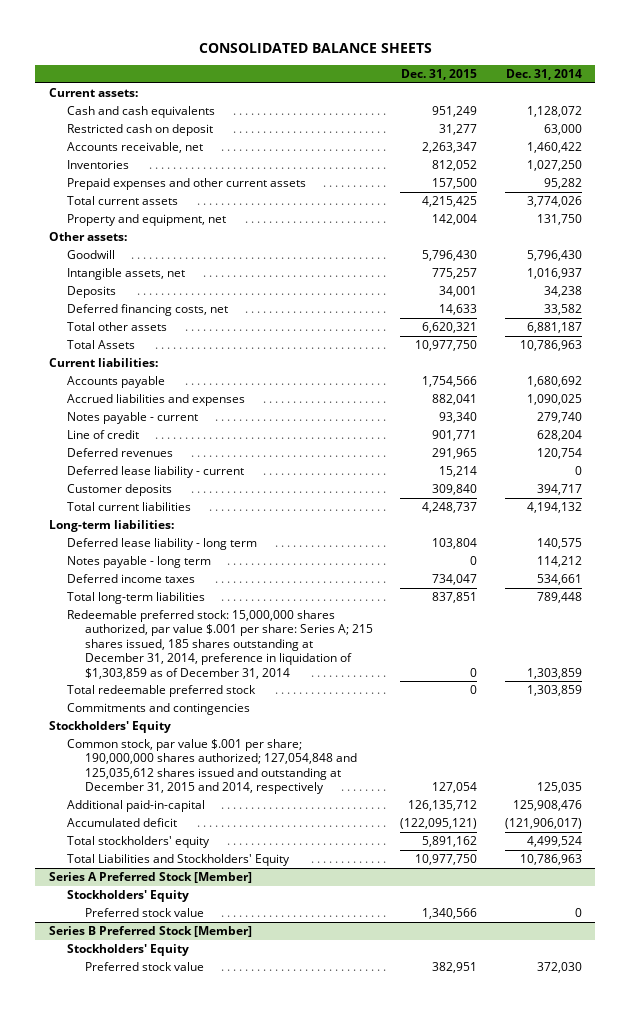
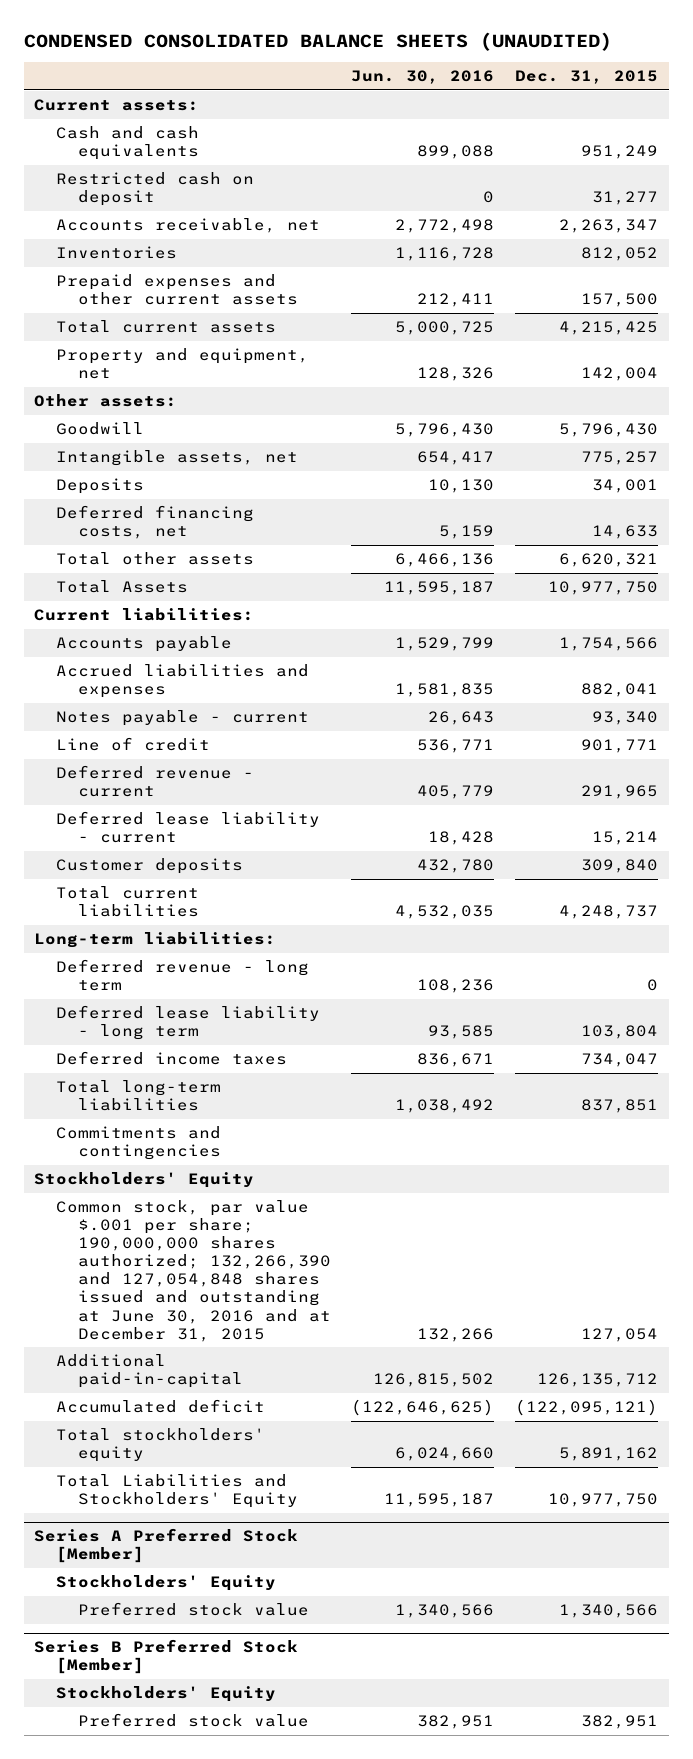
- CONSOLIDATED BALANCE SHEETS
+ CONDENSED CONSOLIDATED BALANCE SHEETS (UNAUDITED)
- | Dec. 31, 2015 | Dec. 31, 2014
+ | Jun. 30, 2016 | Dec. 31, 2015
- Deferred revenues | 291,965 | 120,754
+ Deferred revenue - current | 405,779 | 291,965
+ Deferred revenue - long term | 108,236 | 0
- Notes payable - long term | 0 | 114,212
- Redeemable preferred stock: 15,000,000 shares authorized, par value $.001 per share: Series A; 215 shares issued, 185 shares outstanding at December 31, 2014, preference in liquidation of $1,303,859 as of December 31, 2014 | 0 | 1,303,859
- Total redeemable preferred stock | 0 | 1,303,859
- Common stock, par value $.001 per share; 190,000,000 shares authorized; 127,054,848 and 125,035,612 shares issued and outstanding at December 31, 2015 and 2014, respectively | 127,054 | 125,035
+ Common stock, par value $.001 per share; 190,000,000 shares authorized; 132,266,390 and 127,054,848 shares issued and outstanding at June 30, 2016 and at December 31, 2015 | 132,266 | 127,054

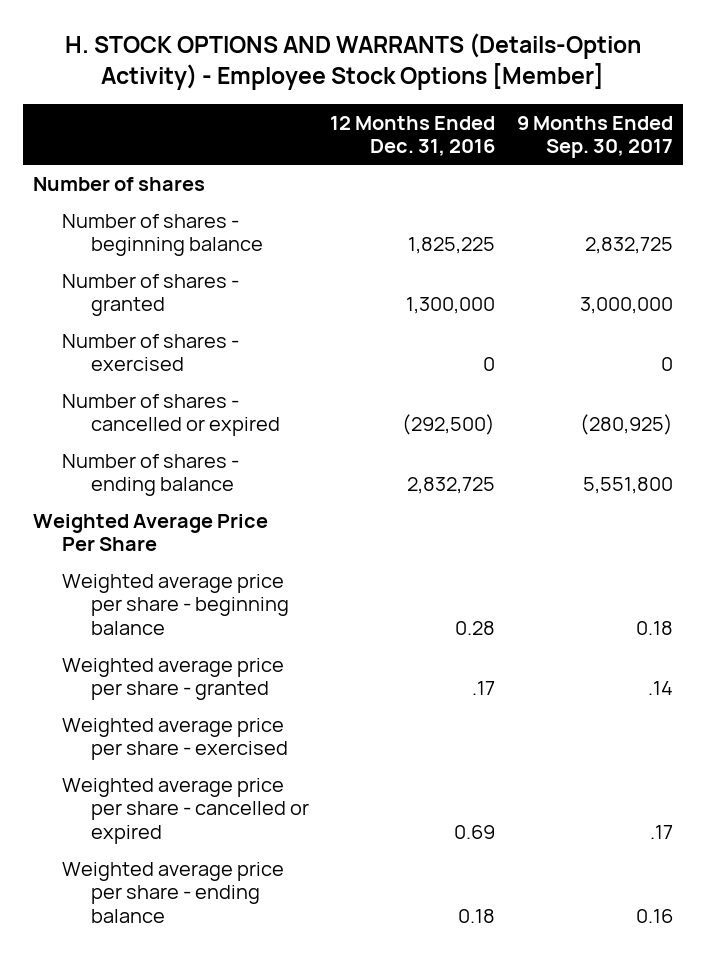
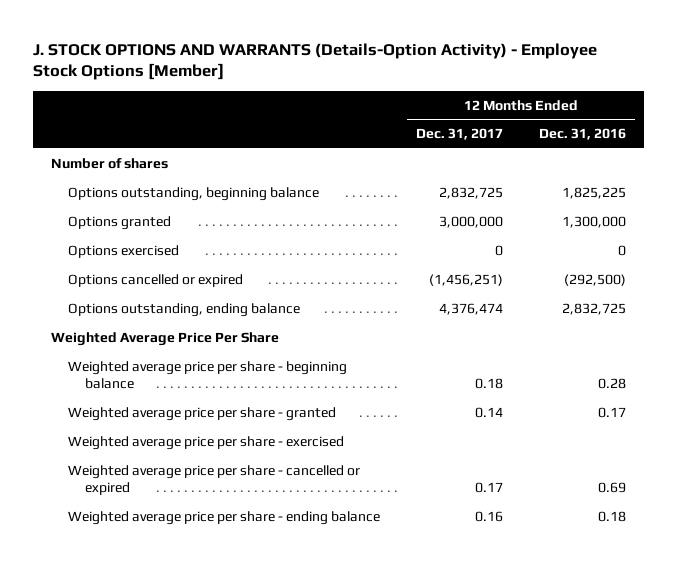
- H. STOCK OPTIONS AND WARRANTS (Details-Option Activity) - Employee Stock Options [Member]
+ J. STOCK OPTIONS AND WARRANTS (Details-Option Activity) - Employee Stock Options [Member]
- | 12 Months Ended Dec. 31, 2016 | 9 Months Ended Sep. 30, 2017
+ | 12 Months Ended Dec. 31, 2017 | 12 Months Ended Dec. 31, 2016
- Number of shares - beginning balance | 1,825,225 | 2,832,725
- Number of shares - granted | 1,300,000 | 3,000,000
- Number of shares - exercised | 0 | 0
- Number of shares - cancelled or expired | (292,500) | (280,925)
- Number of shares - ending balance | 2,832,725 | 5,551,800
+ Options outstanding, beginning balance | 2,832,725 | 1,825,225
+ Options granted | 3,000,000 | 1,300,000
+ Options exercised | 0 | 0
+ Options cancelled or expired | (1,456,251) | (292,500)
+ Options outstanding, ending balance | 4,376,474 | 2,832,725
- Weighted average price per share - granted | .17 | .14
+ Weighted average price per share - granted | 0.14 | 0.17

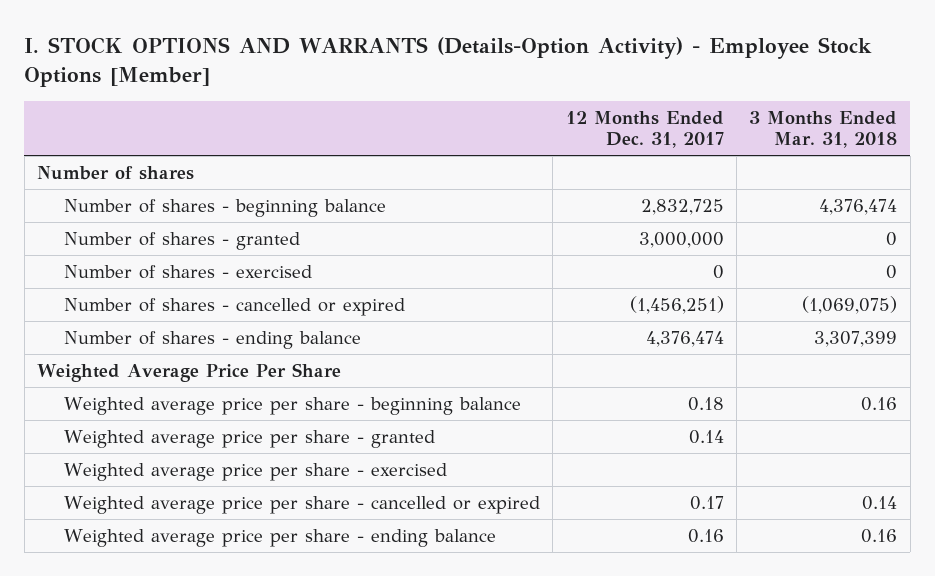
- J. STOCK OPTIONS AND WARRANTS (Details-Option Activity) - Employee Stock Options [Member]
+ I. STOCK OPTIONS AND WARRANTS (Details-Option Activity) - Employee Stock Options [Member]
- | 12 Months Ended Dec. 31, 2017 | 12 Months Ended Dec. 31, 2016
+ | 12 Months Ended Dec. 31, 2017 | 3 Months Ended Mar. 31, 2018
- Options outstanding, beginning balance | 2,832,725 | 1,825,225
- Options granted | 3,000,000 | 1,300,000
- Options exercised | 0 | 0
- Options cancelled or expired | (1,456,251) | (292,500)
- Options outstanding, ending balance | 4,376,474 | 2,832,725
+ Number of shares - beginning balance | 2,832,725 | 4,376,474
+ Number of shares - granted | 3,000,000 | 0
+ Number of shares - exercised | 0 | 0
+ Number of shares - cancelled or expired | (1,456,251) | (1,069,075)
+ Number of shares - ending balance | 4,376,474 | 3,307,399

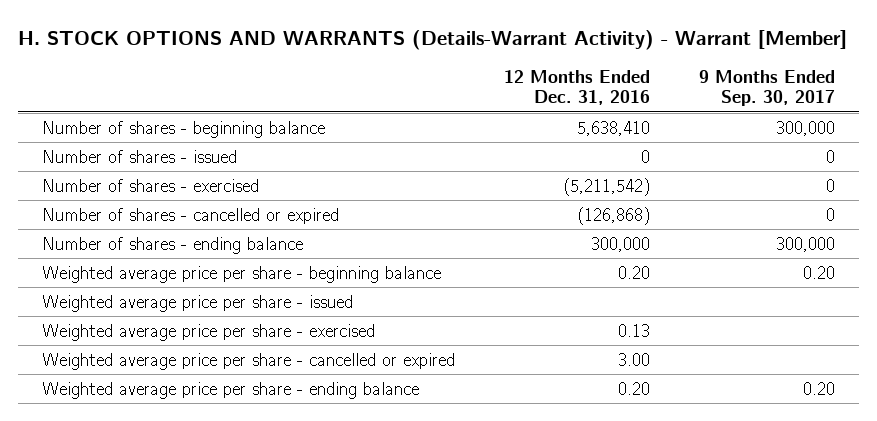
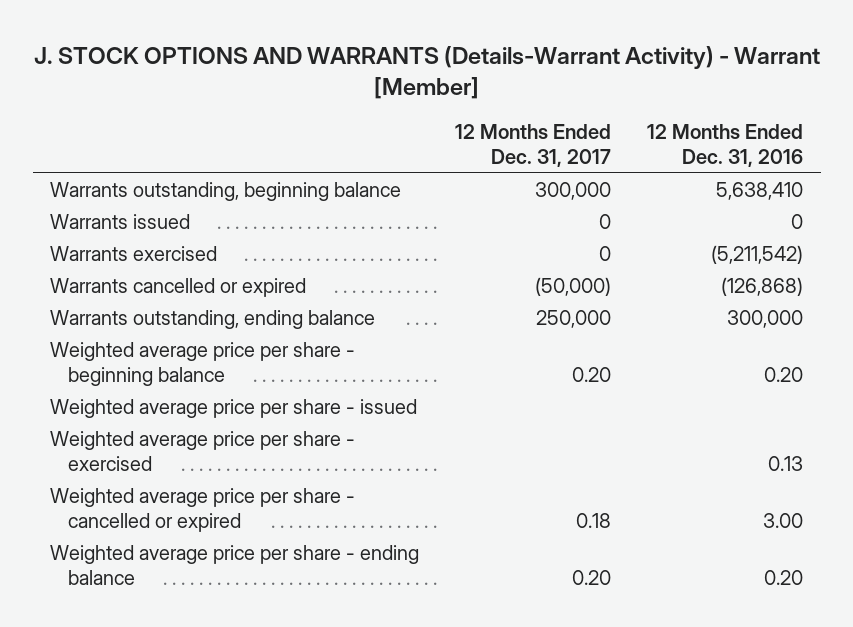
- H. STOCK OPTIONS AND WARRANTS (Details-Warrant Activity) - Warrant [Member]
+ J. STOCK OPTIONS AND WARRANTS (Details-Warrant Activity) - Warrant [Member]
- | 12 Months Ended Dec. 31, 2016 | 9 Months Ended Sep. 30, 2017
+ | 12 Months Ended Dec. 31, 2017 | 12 Months Ended Dec. 31, 2016
- Number of shares - beginning balance | 5,638,410 | 300,000
- Number of shares - issued | 0 | 0
- Number of shares - exercised | (5,211,542) | 0
- Number of shares - cancelled or expired | (126,868) | 0
- Number of shares - ending balance | 300,000 | 300,000
+ Warrants outstanding, beginning balance | 300,000 | 5,638,410
+ Warrants issued | 0 | 0
+ Warrants exercised | 0 | (5,211,542)
+ Warrants cancelled or expired | (50,000) | (126,868)
+ Warrants outstanding, ending balance | 250,000 | 300,000

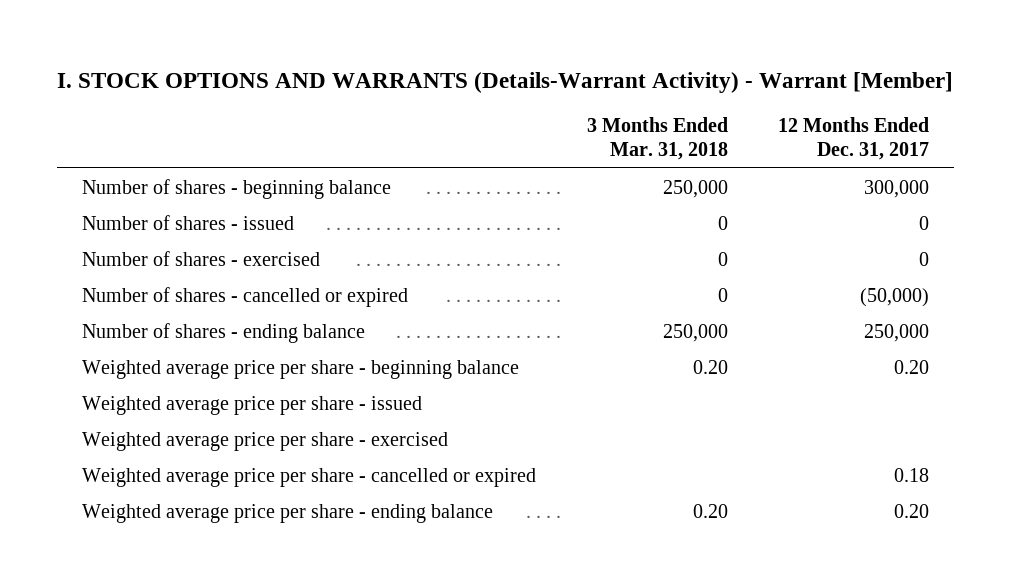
- J. STOCK OPTIONS AND WARRANTS (Details-Warrant Activity) - Warrant [Member]
+ I. STOCK OPTIONS AND WARRANTS (Details-Warrant Activity) - Warrant [Member]
- | 12 Months Ended Dec. 31, 2017 | 12 Months Ended Dec. 31, 2016
+ | 3 Months Ended Mar. 31, 2018 | 12 Months Ended Dec. 31, 2017
- Warrants outstanding, beginning balance | 300,000 | 5,638,410
- Warrants issued | 0 | 0
- Warrants exercised | 0 | (5,211,542)
- Warrants cancelled or expired | (50,000) | (126,868)
- Warrants outstanding, ending balance | 250,000 | 300,000
+ Number of shares - beginning balance | 250,000 | 300,000
+ Number of shares - issued | 0 | 0
+ Number of shares - exercised | 0 | 0
+ Number of shares - cancelled or expired | 0 | (50,000)
+ Number of shares - ending balance | 250,000 | 250,000

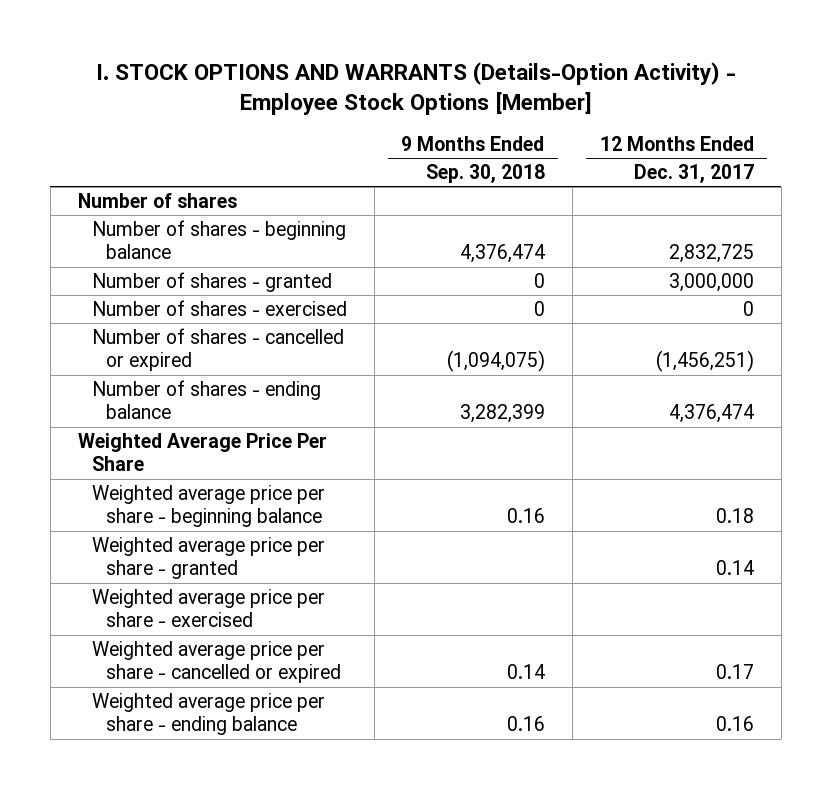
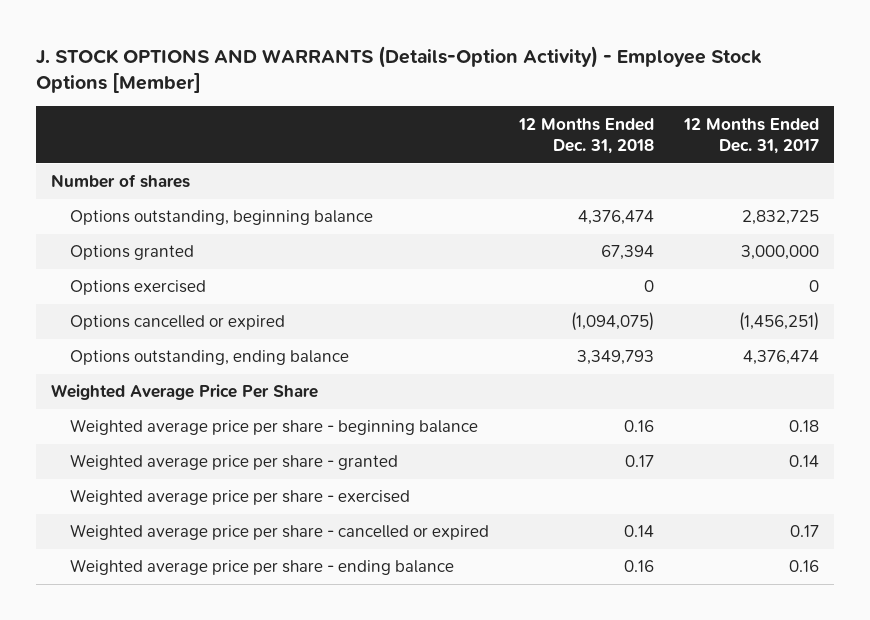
- I. STOCK OPTIONS AND WARRANTS (Details-Option Activity) - Employee Stock Options [Member]
+ J. STOCK OPTIONS AND WARRANTS (Details-Option Activity) - Employee Stock Options [Member]
- | 9 Months Ended Sep. 30, 2018 | 12 Months Ended Dec. 31, 2017
+ | 12 Months Ended Dec. 31, 2018 | 12 Months Ended Dec. 31, 2017
- Number of shares - beginning balance | 4,376,474 | 2,832,725
- Number of shares - granted | 0 | 3,000,000
- Number of shares - exercised | 0 | 0
- Number of shares - cancelled or expired | (1,094,075) | (1,456,251)
- Number of shares - ending balance | 3,282,399 | 4,376,474
+ Options outstanding, beginning balance | 4,376,474 | 2,832,725
+ Options granted | 67,394 | 3,000,000
+ Options exercised | 0 | 0
+ Options cancelled or expired | (1,094,075) | (1,456,251)
+ Options outstanding, ending balance | 3,349,793 | 4,376,474

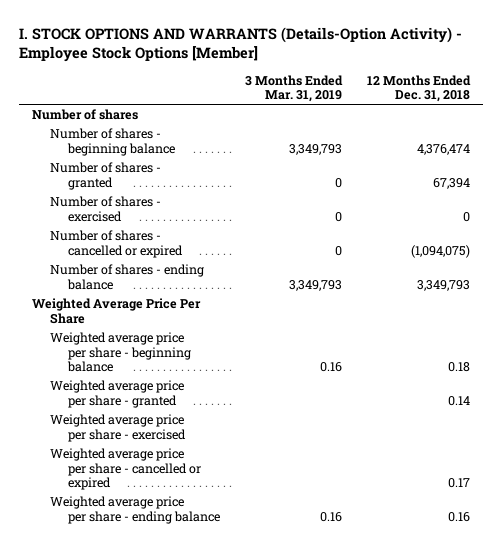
- J. STOCK OPTIONS AND WARRANTS (Details-Option Activity) - Employee Stock Options [Member]
+ I. STOCK OPTIONS AND WARRANTS (Details-Option Activity) - Employee Stock Options [Member]
- | 12 Months Ended Dec. 31, 2018 | 12 Months Ended Dec. 31, 2017
+ | 3 Months Ended Mar. 31, 2019 | 12 Months Ended Dec. 31, 2018
- Options outstanding, beginning balance | 4,376,474 | 2,832,725
- Options granted | 67,394 | 3,000,000
- Options exercised | 0 | 0
- Options cancelled or expired | (1,094,075) | (1,456,251)
- Options outstanding, ending balance | 3,349,793 | 4,376,474
+ Number of shares - beginning balance | 3,349,793 | 4,376,474
+ Number of shares - granted | 0 | 67,394
+ Number of shares - exercised | 0 | 0
+ Number of shares - cancelled or expired | 0 | (1,094,075)
+ Number of shares - ending balance | 3,349,793 | 3,349,793
- Weighted average price per share - beginning balance | 0.16 | 0.18
- Weighted average price per share - granted | 0.17 | 0.14
+ Weighted average price per share - beginning balance | 0.16 | 0.18
+ Weighted average price per share - granted | | 0.14
- Weighted average price per share - cancelled or expired | 0.14 | 0.17
+ Weighted average price per share - cancelled or expired | | 0.17

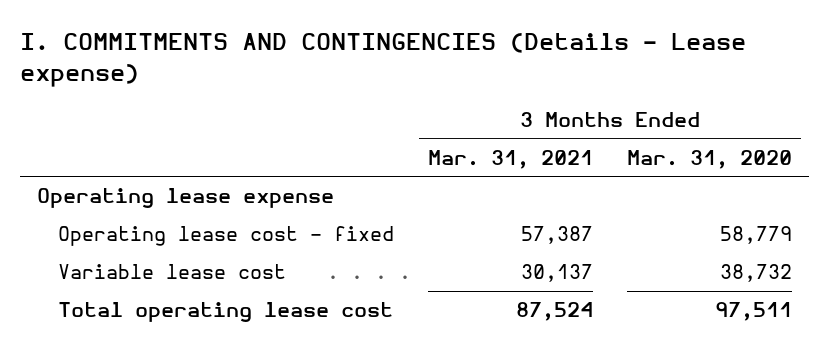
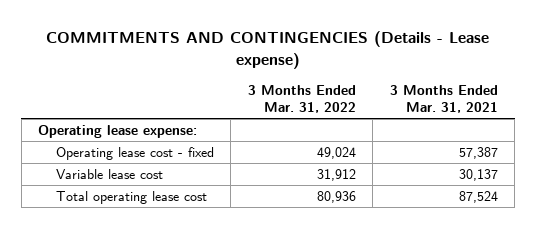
- I. COMMITMENTS AND CONTINGENCIES (Details - Lease expense)
+ COMMITMENTS AND CONTINGENCIES (Details - Lease expense)
- | 3 Months Ended Mar. 31, 2021 | 3 Months Ended Mar. 31, 2020
+ | 3 Months Ended Mar. 31, 2022 | 3 Months Ended Mar. 31, 2021
- Operating lease expense
+ Operating lease expense:

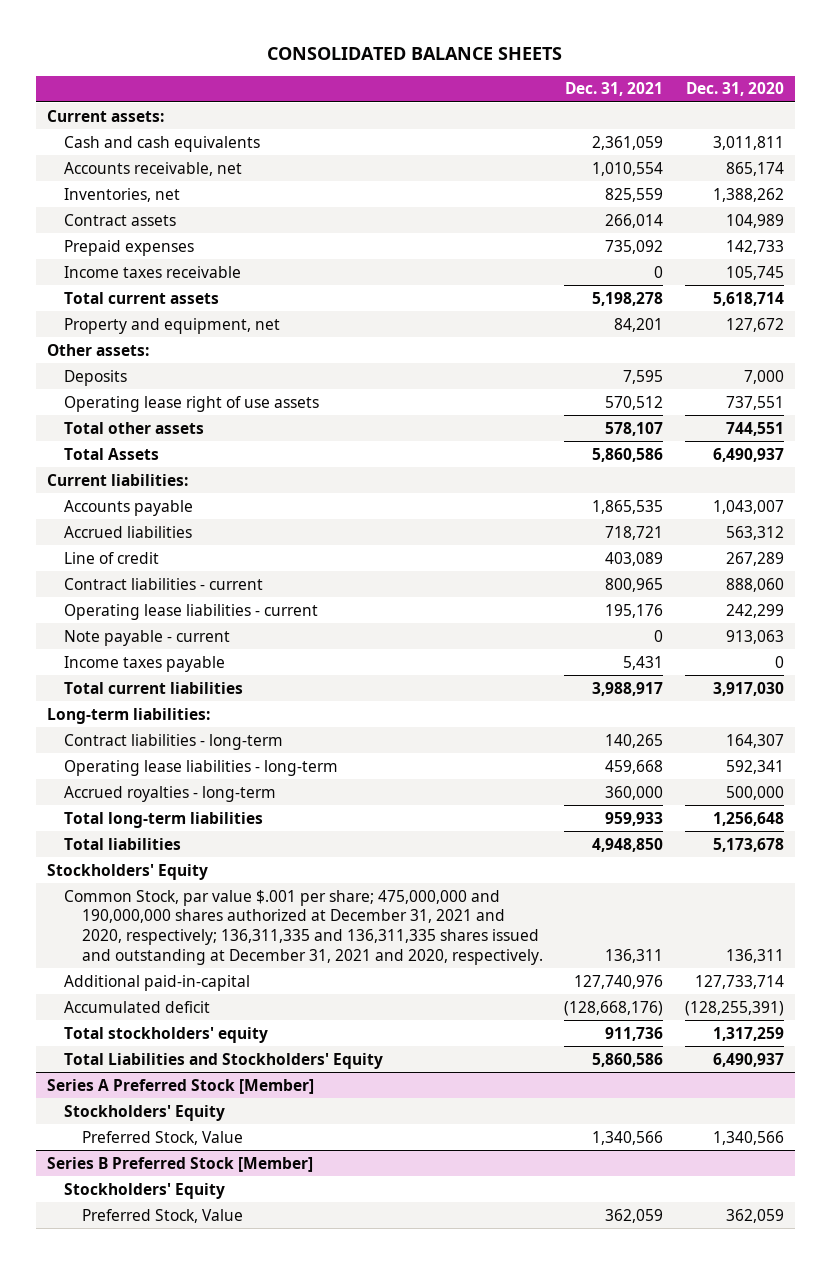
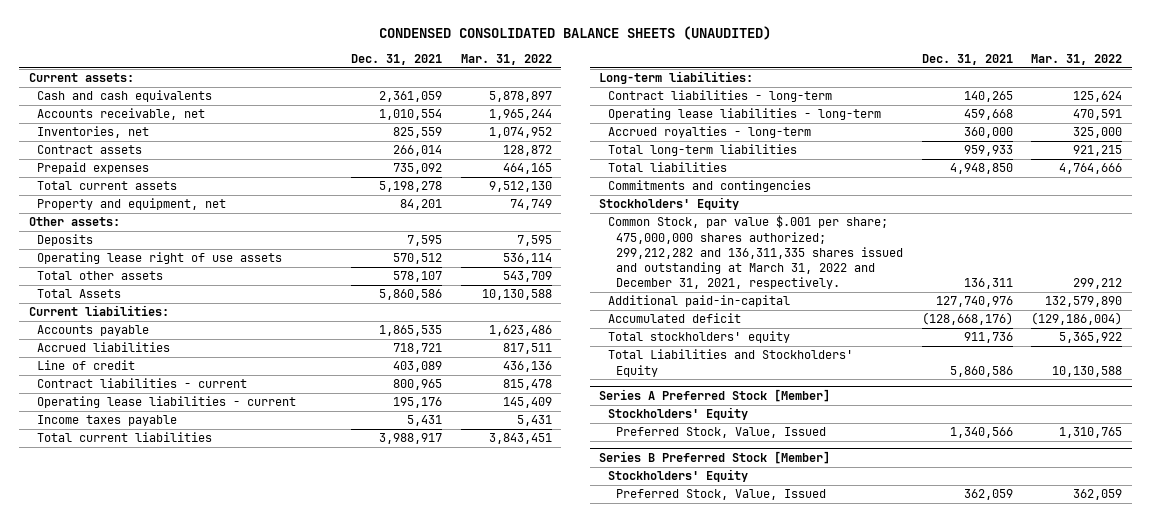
- CONSOLIDATED BALANCE SHEETS
+ CONDENSED CONSOLIDATED BALANCE SHEETS (UNAUDITED)
- | Dec. 31, 2021 | Dec. 31, 2020
+ | Dec. 31, 2021 | Mar. 31, 2022
- Income taxes receivable | 0 | 105,745
- Note payable - current | 0 | 913,063
+ Commitments and contingencies
- Common Stock, par value $.001 per share; 475,000,000 and 190,000,000 shares authorized at December 31, 2021 and 2020, respectively; 136,311,335 and 136,311,335 shares issued and outstanding at December 31, 2021 and 2020, respectively. | 136,311 | 136,311
+ Common Stock, par value $.001 per share; 475,000,000 shares authorized; 299,212,282 and 136,311,335 shares issued and outstanding at March 31, 2022 and December 31, 2021, respectively. | 136,311 | 299,212
@ Series A Preferred Stock [Member]
- Preferred Stock, Value | 1,340,566 | 1,340,566
+ Preferred Stock, Value, Issued | 1,340,566 | 1,310,765
@ Series B Preferred Stock [Member]
- Preferred Stock, Value | 362,059 | 362,059
+ Preferred Stock, Value, Issued | 362,059 | 362,059

